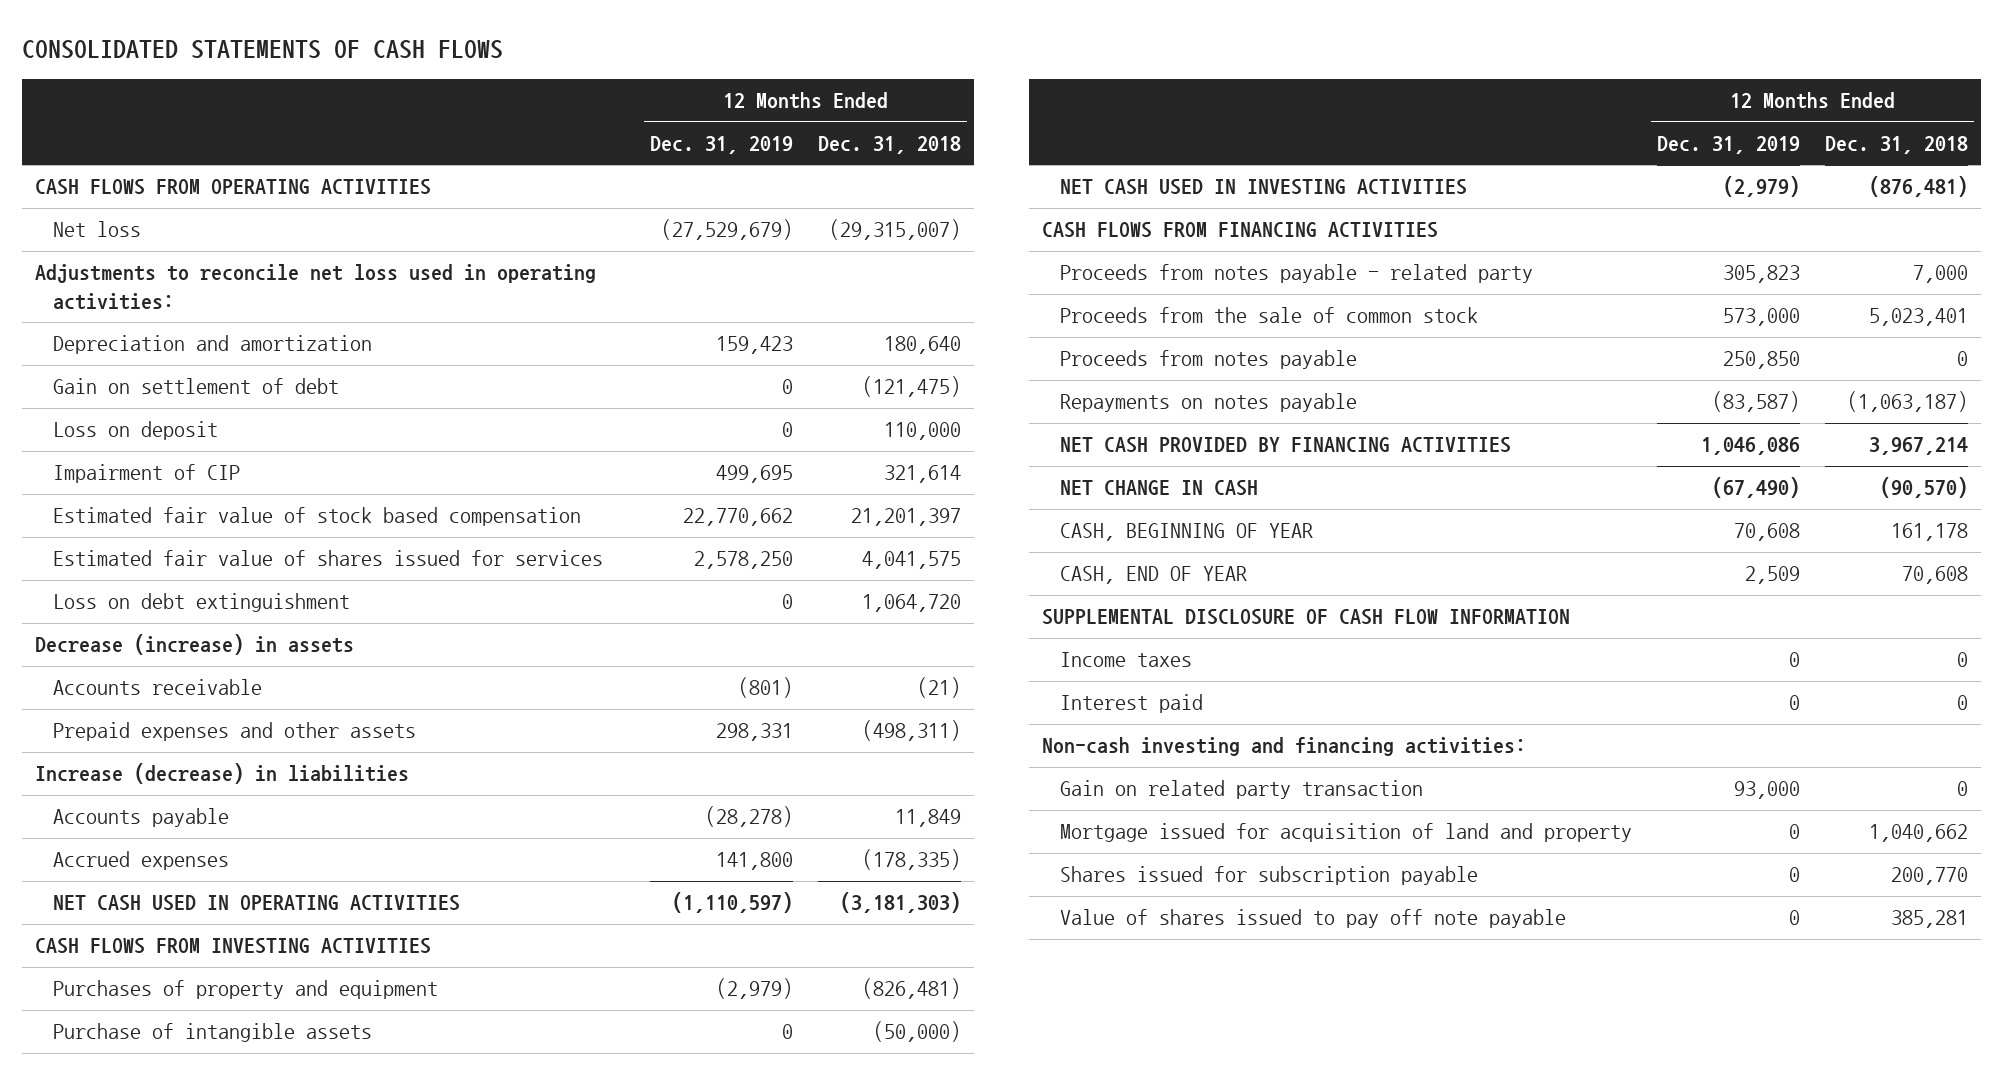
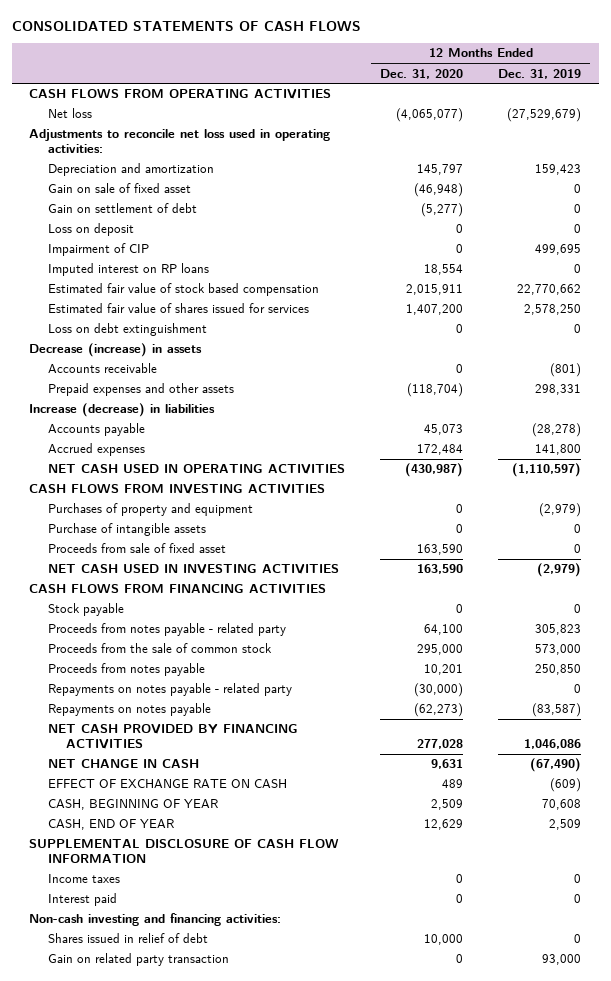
- | 12 Months Ended Dec. 31, 2019 | 12 Months Ended Dec. 31, 2018
+ | 12 Months Ended Dec. 31, 2020 | 12 Months Ended Dec. 31, 2019
+ Gain on sale of fixed asset | (46,948) | 0
+ Imputed interest on RP loans | 18,554 | 0
+ Proceeds from sale of fixed asset | 163,590 | 0
+ Stock payable | 0 | 0
+ Repayments on notes payable - related party | (30,000) | 0
+ EFFECT OF EXCHANGE RATE ON CASH | 489 | (609)
+ Shares issued in relief of debt | 10,000 | 0
- Mortgage issued for acquisition of land and property | 0 | 1,040,662
- Shares issued for subscription payable | 0 | 200,770
- Value of shares issued to pay off note payable | 0 | 385,281

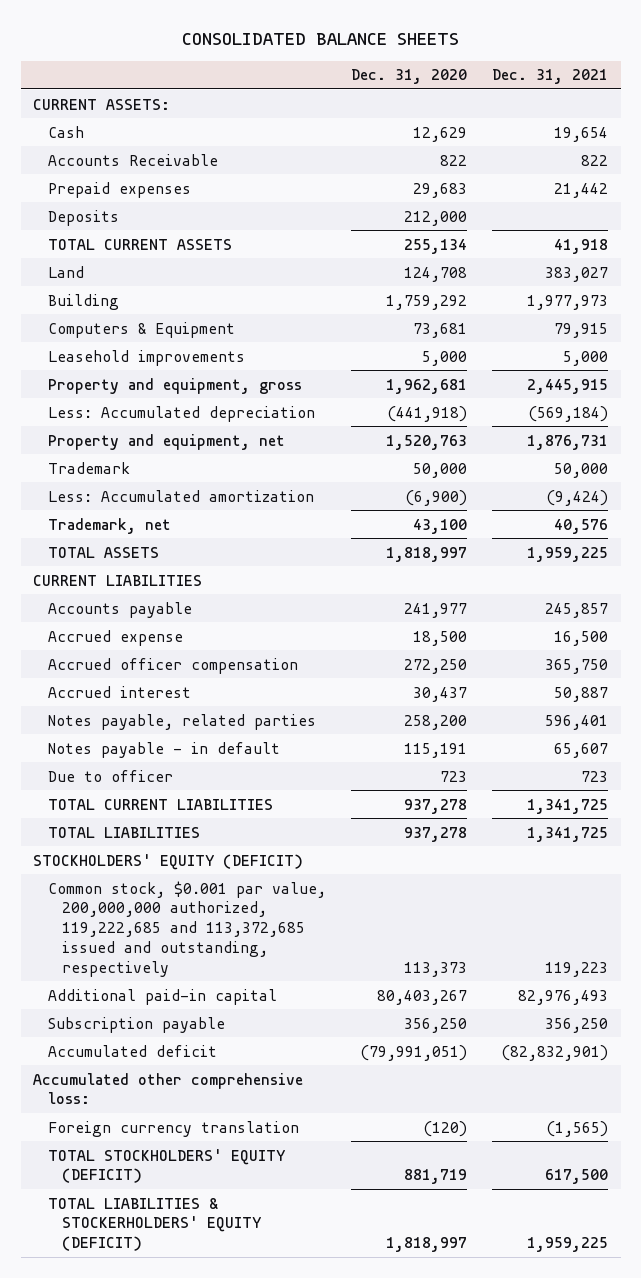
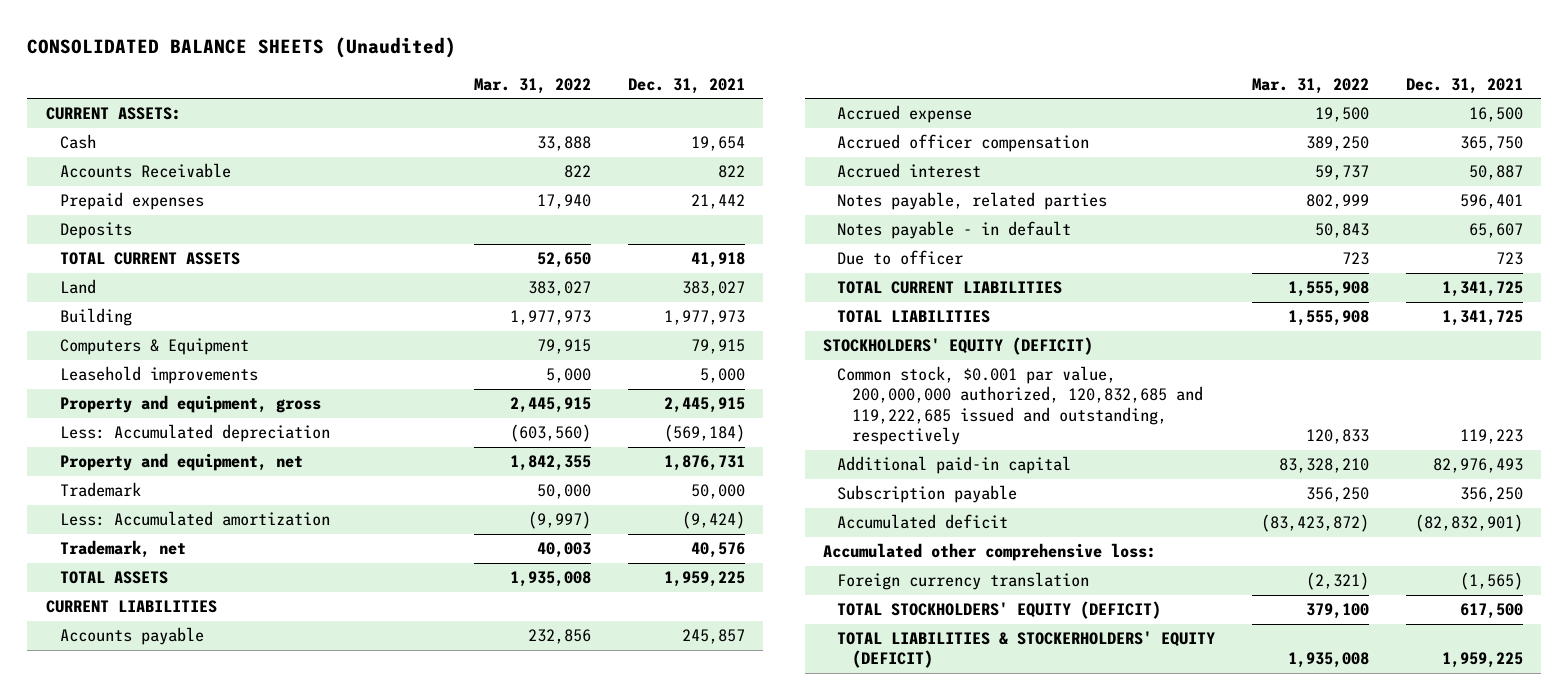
- CONSOLIDATED BALANCE SHEETS
+ CONSOLIDATED BALANCE SHEETS (Unaudited)
- | Dec. 31, 2020 | Dec. 31, 2021
+ | Mar. 31, 2022 | Dec. 31, 2021
- Common stock, $0.001 par value, 200,000,000 authorized, 119,222,685 and 113,372,685 issued and outstanding, respectively | 113,373 | 119,223
+ Common stock, $0.001 par value, 200,000,000 authorized, 120,832,685 and 119,222,685 issued and outstanding, respectively | 120,833 | 119,223

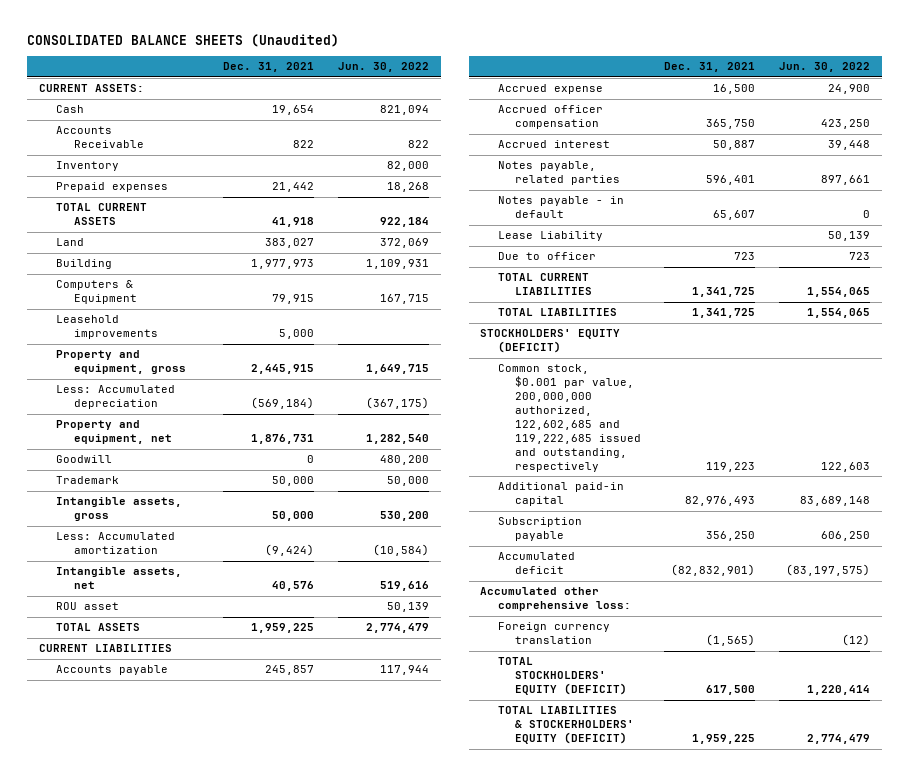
- | Mar. 31, 2022 | Dec. 31, 2021
+ | Dec. 31, 2021 | Jun. 30, 2022
+ Inventory | | 82,000
- Deposits
+ Goodwill | 0 | 480,200
+ Intangible assets, gross | 50,000 | 530,200
- Trademark, net | 40,003 | 40,576
+ Intangible assets, net | 40,576 | 519,616
+ ROU asset | | 50,139
+ Lease Liability | | 50,139
- Common stock, $0.001 par value, 200,000,000 authorized, 120,832,685 and 119,222,685 issued and outstanding, respectively | 120,833 | 119,223
+ Common stock, $0.001 par value, 200,000,000 authorized, 122,602,685 and 119,222,685 issued and outstanding, respectively | 119,223 | 122,603

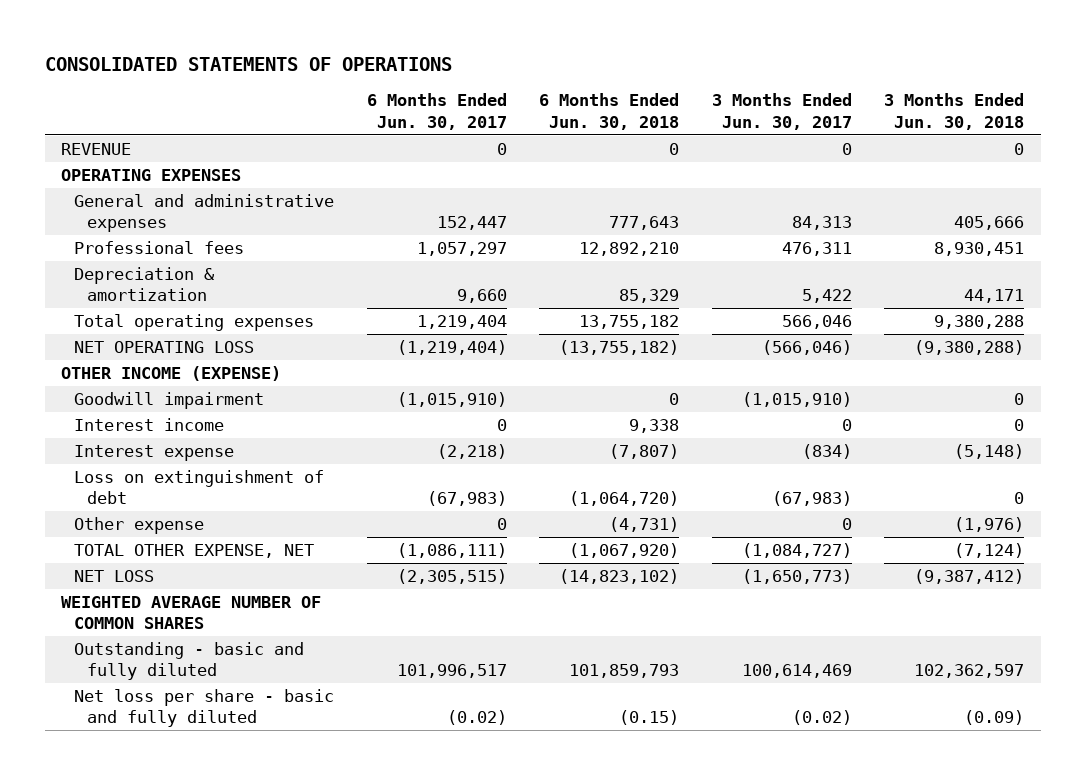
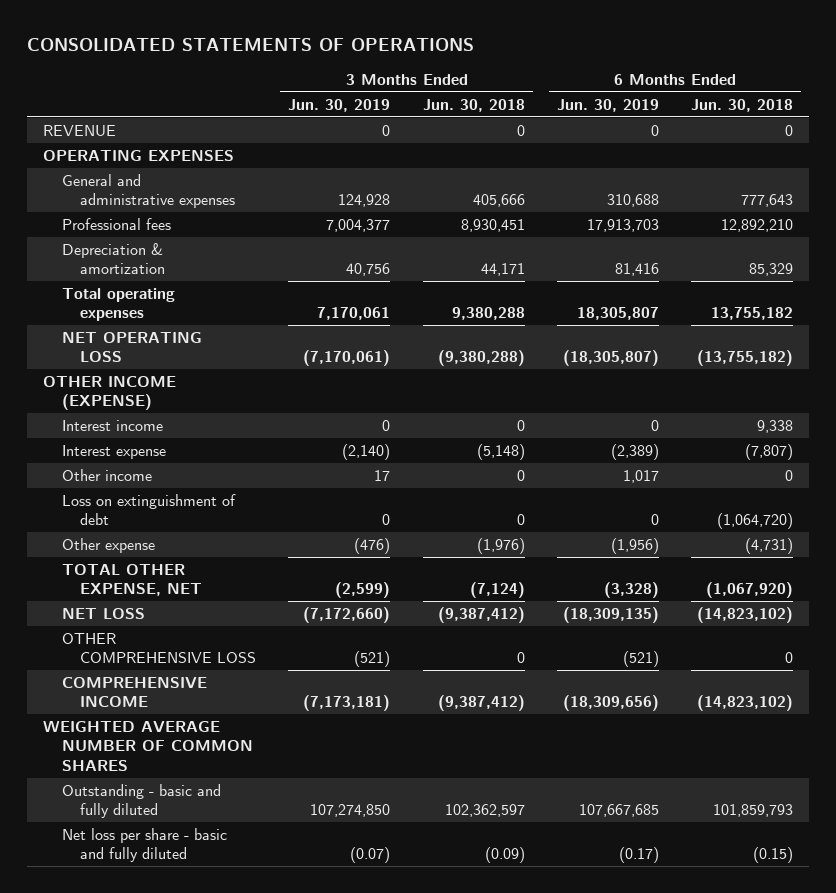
- | 6 Months Ended Jun. 30, 2017 | 6 Months Ended Jun. 30, 2018 | 3 Months Ended Jun. 30, 2017 | 3 Months Ended Jun. 30, 2018
+ | 3 Months Ended Jun. 30, 2019 | 3 Months Ended Jun. 30, 2018 | 6 Months Ended Jun. 30, 2019 | 6 Months Ended Jun. 30, 2018
- Goodwill impairment | (1,015,910) | 0 | (1,015,910) | 0
+ Other income | 17 | 0 | 1,017 | 0
+ OTHER COMPREHENSIVE LOSS | (521) | 0 | (521) | 0
+ COMPREHENSIVE INCOME | (7,173,181) | (9,387,412) | (18,309,656) | (14,823,102)

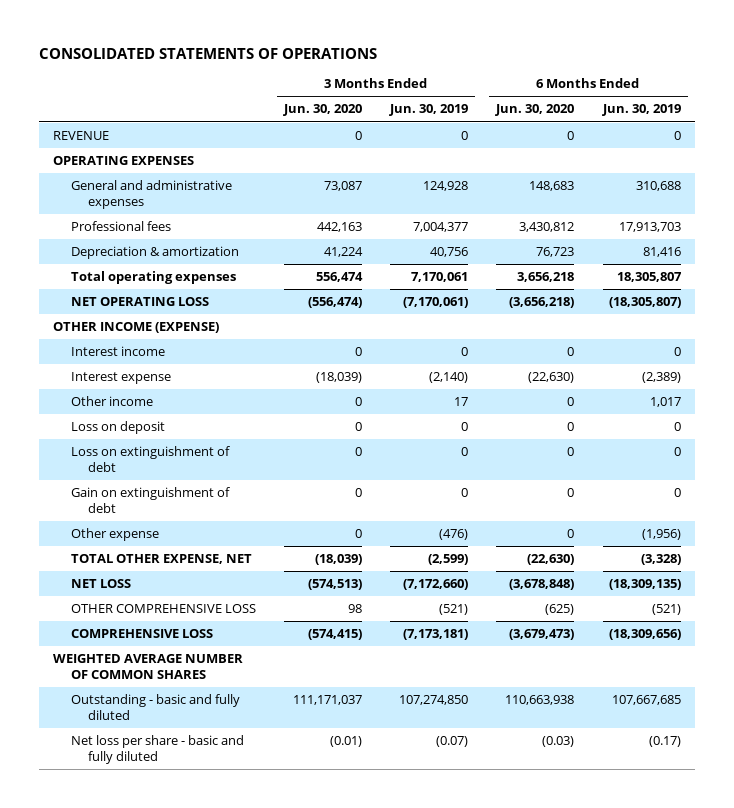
- | 3 Months Ended Jun. 30, 2019 | 3 Months Ended Jun. 30, 2018 | 6 Months Ended Jun. 30, 2019 | 6 Months Ended Jun. 30, 2018
+ | 3 Months Ended Jun. 30, 2020 | 3 Months Ended Jun. 30, 2019 | 6 Months Ended Jun. 30, 2020 | 6 Months Ended Jun. 30, 2019
+ Loss on deposit | 0 | 0 | 0 | 0
+ Gain on extinguishment of debt | 0 | 0 | 0 | 0
- COMPREHENSIVE INCOME | (7,173,181) | (9,387,412) | (18,309,656) | (14,823,102)
+ COMPREHENSIVE LOSS | (574,415) | (7,173,181) | (3,679,473) | (18,309,656)

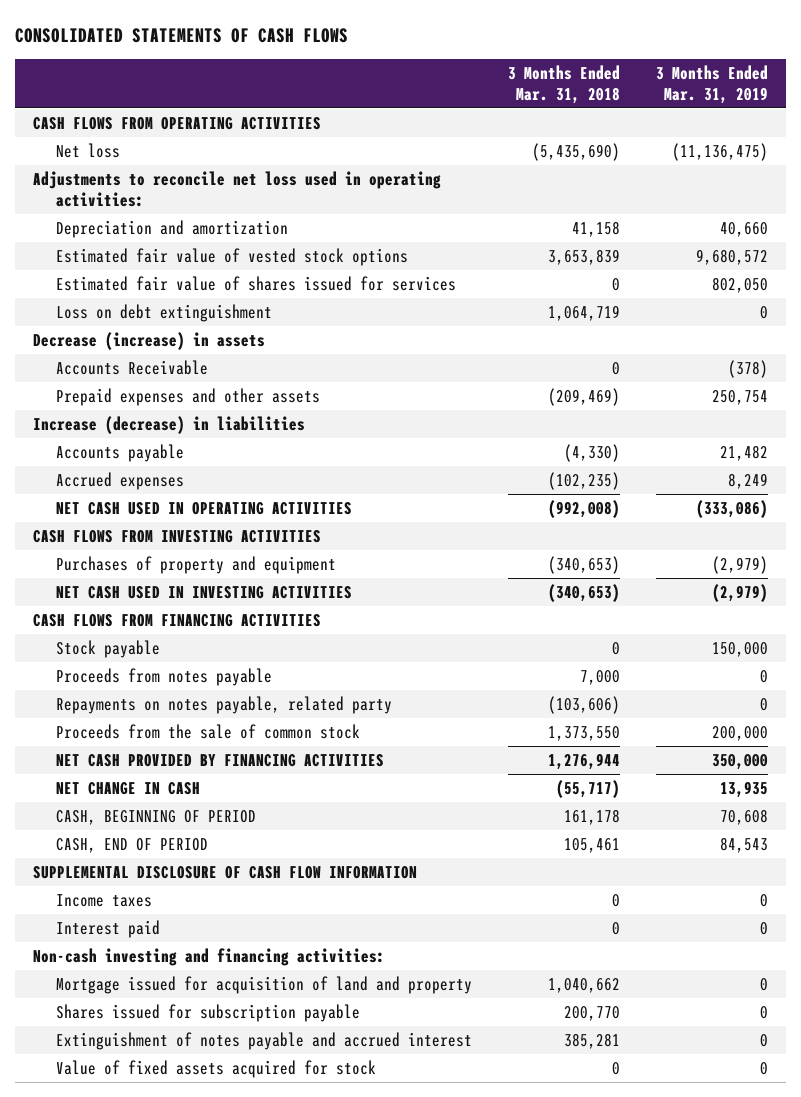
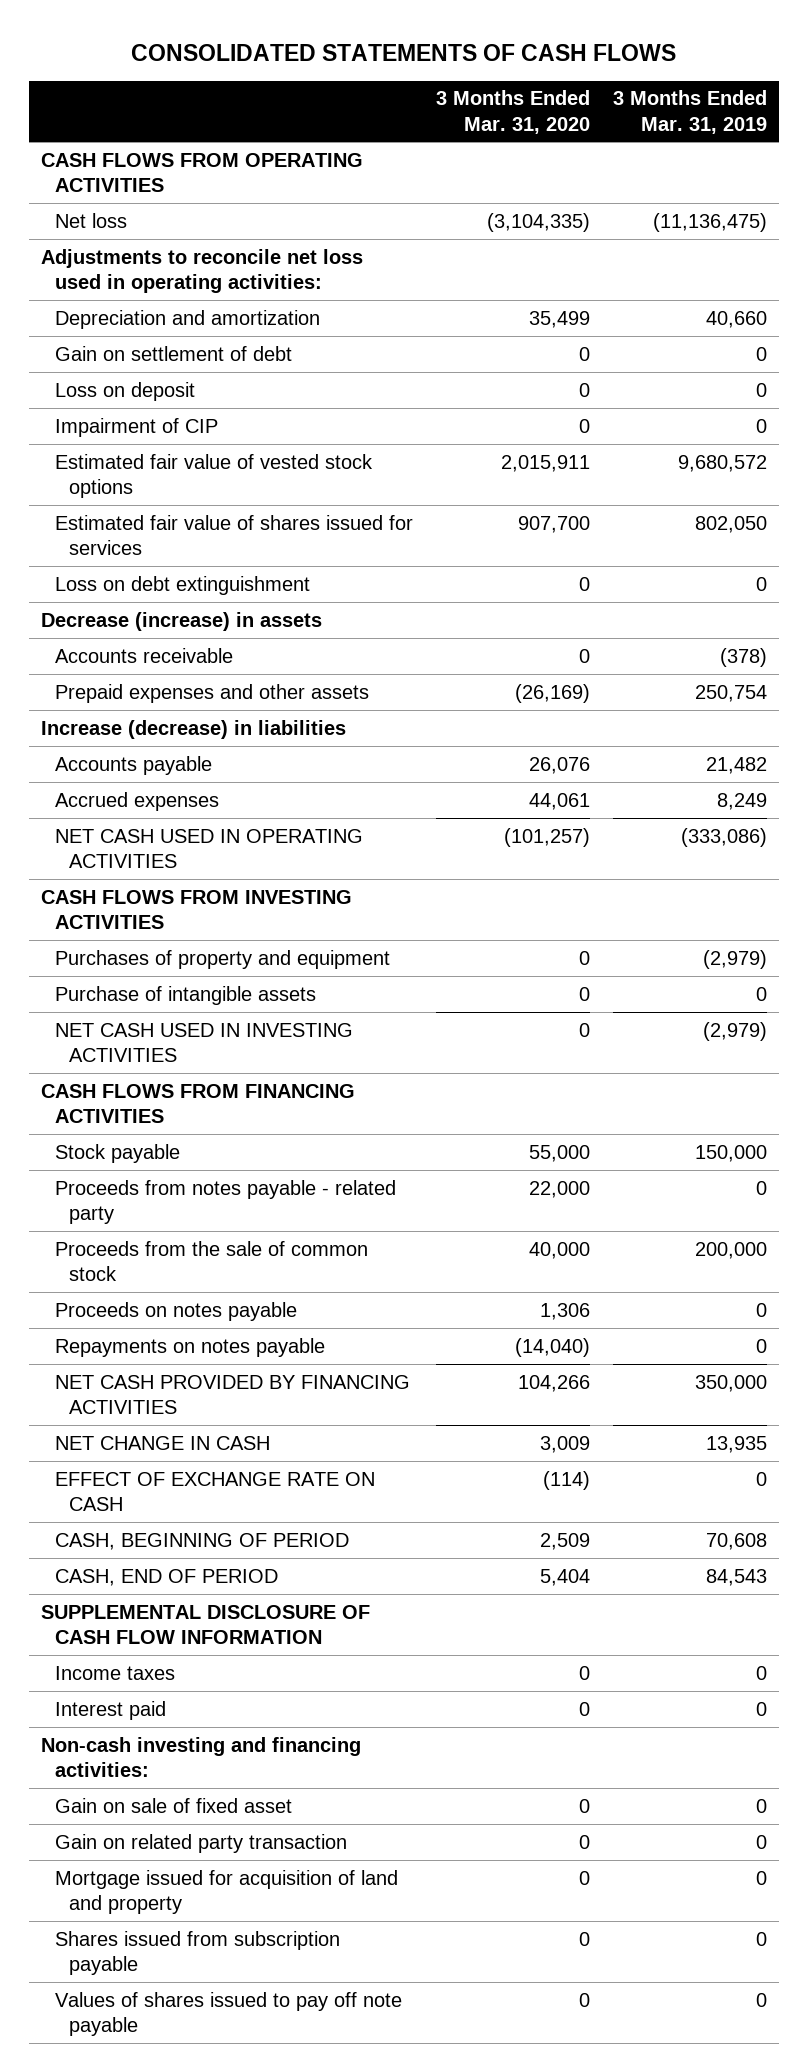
- | 3 Months Ended Mar. 31, 2018 | 3 Months Ended Mar. 31, 2019
+ | 3 Months Ended Mar. 31, 2020 | 3 Months Ended Mar. 31, 2019
+ Gain on settlement of debt | 0 | 0
+ Loss on deposit | 0 | 0
+ Impairment of CIP | 0 | 0
- Accounts Receivable | 0 | (378)
+ Accounts receivable | 0 | (378)
+ Purchase of intangible assets | 0 | 0
- Proceeds from notes payable | 7,000 | 0
- Repayments on notes payable, related party | (103,606) | 0
+ Proceeds from notes payable - related party | 22,000 | 0
+ Proceeds on notes payable | 1,306 | 0
+ Repayments on notes payable | (14,040) | 0
+ EFFECT OF EXCHANGE RATE ON CASH | (114) | 0
+ Gain on sale of fixed asset | 0 | 0
+ Gain on related party transaction | 0 | 0
- Shares issued for subscription payable | 200,770 | 0
- Extinguishment of notes payable and accrued interest | 385,281 | 0
- Value of fixed assets acquired for stock | 0 | 0
+ Shares issued from subscription payable | 0 | 0
+ Values of shares issued to pay off note payable | 0 | 0

